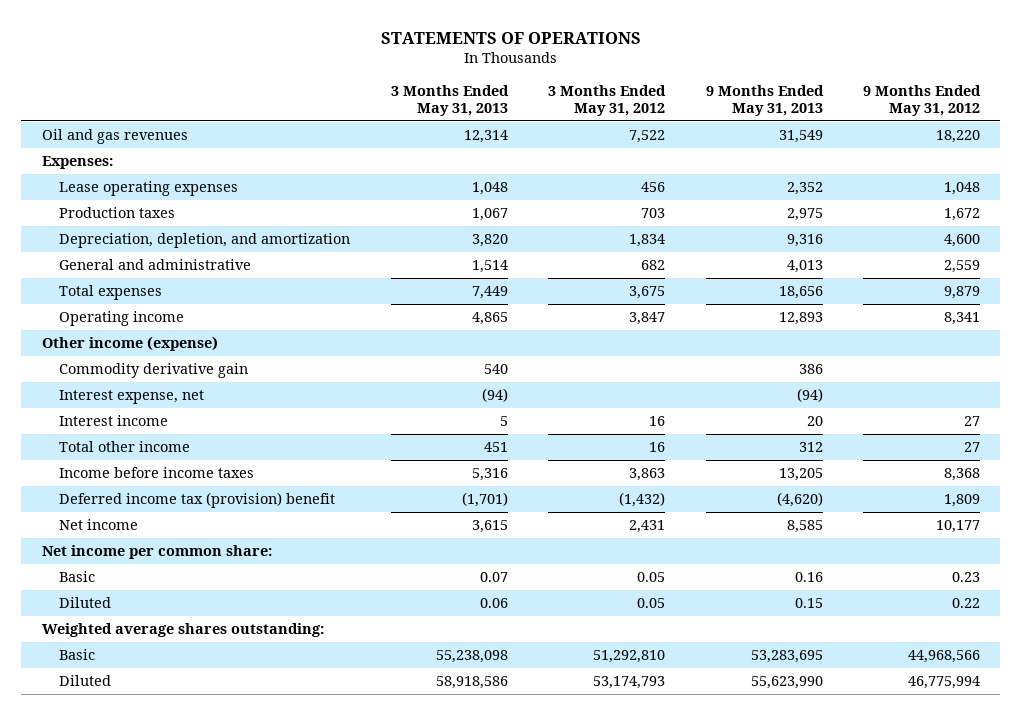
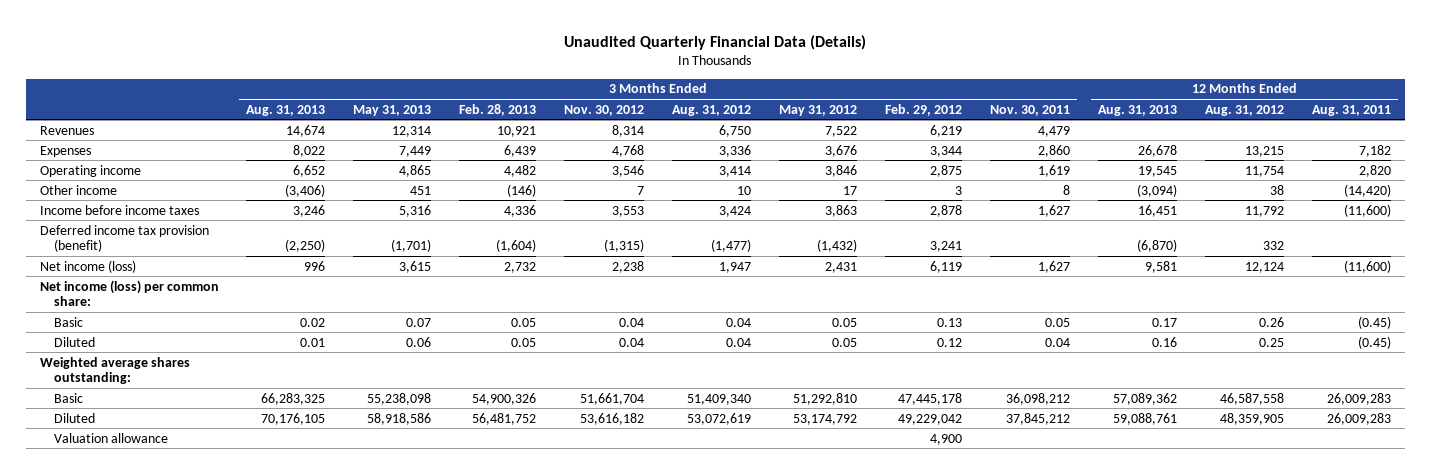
- STATEMENTS OF OPERATIONS
+ Unaudited Quarterly Financial Data (Details)
- | 3 Months Ended May 31, 2013 | 3 Months Ended May 31, 2012 | 9 Months Ended May 31, 2013 | 9 Months Ended May 31, 2012
+ | 3 Months Ended Aug. 31, 2013 | 3 Months Ended May 31, 2013 | 3 Months Ended Feb. 28, 2013 | 3 Months Ended Nov. 30, 2012 | 3 Months Ended Aug. 31, 2012 | 3 Months Ended May 31, 2012 | 3 Months Ended Feb. 29, 2012 | 3 Months Ended Nov. 30, 2011 | 12 Months Ended Aug. 31, 2013 | 12 Months Ended Aug. 31, 2012 | 12 Months Ended Aug. 31, 2011
- Oil and gas revenues | 12,314 | 7,522 | 31,549 | 18,220
- Expenses:
- Lease operating expenses | 1,048 | 456 | 2,352 | 1,048
- Production taxes | 1,067 | 703 | 2,975 | 1,672
- Depreciation, depletion, and amortization | 3,820 | 1,834 | 9,316 | 4,600
- General and administrative | 1,514 | 682 | 4,013 | 2,559
- Total expenses | 7,449 | 3,675 | 18,656 | 9,879
- Operating income | 4,865 | 3,847 | 12,893 | 8,341
- Other income (expense)
- Commodity derivative gain | 540 | | 386 |
- Interest expense, net | (94) | | (94) |
- Interest income | 5 | 16 | 20 | 27
- Total other income | 451 | 16 | 312 | 27
+ Revenues | 14,674 | 12,314 | 10,921 | 8,314 | 6,750 | 7,522 | 6,219 | 4,479 | | |
+ Expenses | 8,022 | 7,449 | 6,439 | 4,768 | 3,336 | 3,676 | 3,344 | 2,860 | 26,678 | 13,215 | 7,182
+ Operating income | 6,652 | 4,865 | 4,482 | 3,546 | 3,414 | 3,846 | 2,875 | 1,619 | 19,545 | 11,754 | 2,820
+ Other income | (3,406) | 451 | (146) | 7 | 10 | 17 | 3 | 8 | (3,094) | 38 | (14,420)
- Deferred income tax (provision) benefit | (1,701) | (1,432) | (4,620) | 1,809
- Net income | 3,615 | 2,431 | 8,585 | 10,177
- Net income per common share:
+ Deferred income tax provision (benefit) | (2,250) | (1,701) | (1,604) | (1,315) | (1,477) | (1,432) | 3,241 | | (6,870) | 332 |
+ Net income (loss) | 996 | 3,615 | 2,732 | 2,238 | 1,947 | 2,431 | 6,119 | 1,627 | 9,581 | 12,124 | (11,600)
+ Net income (loss) per common share:
- Diluted | 58,918,586 | 53,174,793 | 55,623,990 | 46,775,994
+ Diluted | 70,176,105 | 58,918,586 | 56,481,752 | 53,616,182 | 53,072,619 | 53,174,792 | 49,229,042 | 37,845,212 | 59,088,761 | 48,359,905 | 26,009,283
+ Valuation allowance | | | | | | | 4,900 | | | |

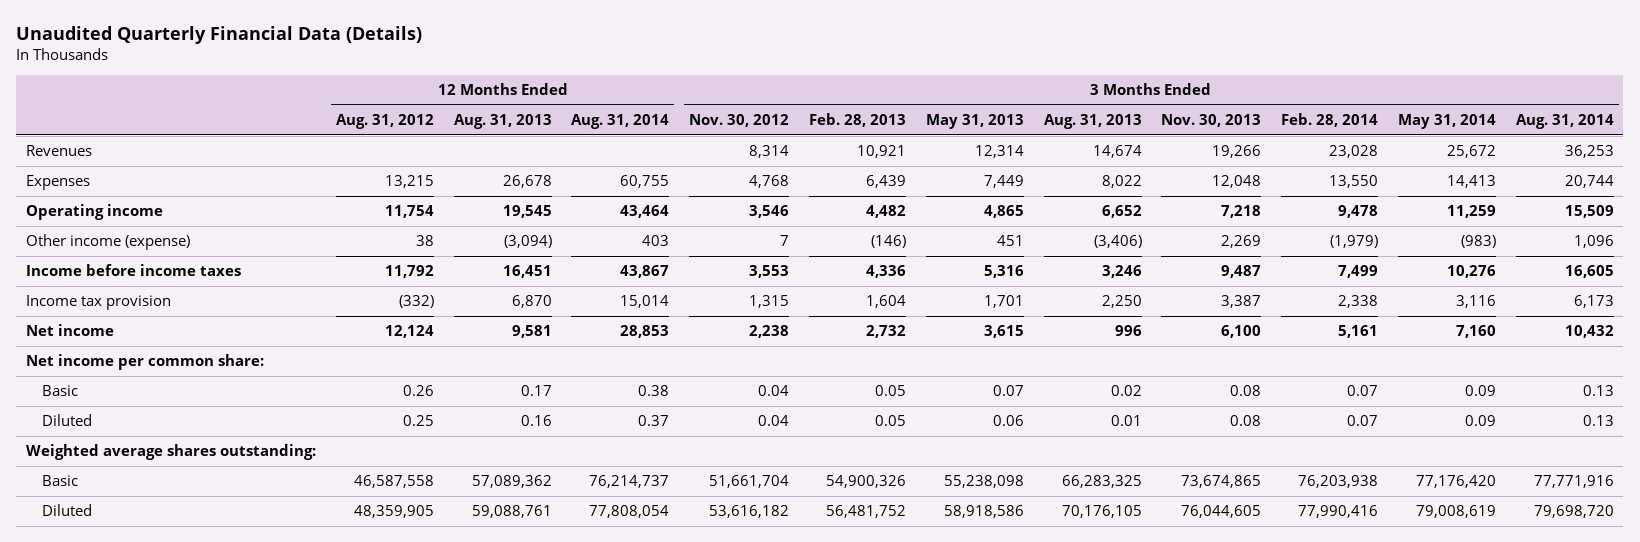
- | 3 Months Ended Aug. 31, 2013 | 3 Months Ended May 31, 2013 | 3 Months Ended Feb. 28, 2013 | 3 Months Ended Nov. 30, 2012 | 3 Months Ended Aug. 31, 2012 | 3 Months Ended May 31, 2012 | 3 Months Ended Feb. 29, 2012 | 3 Months Ended Nov. 30, 2011 | 12 Months Ended Aug. 31, 2013 | 12 Months Ended Aug. 31, 2012 | 12 Months Ended Aug. 31, 2011
+ | 12 Months Ended Aug. 31, 2012 | 12 Months Ended Aug. 31, 2013 | 12 Months Ended Aug. 31, 2014 | 3 Months Ended Nov. 30, 2012 | 3 Months Ended Feb. 28, 2013 | 3 Months Ended May 31, 2013 | 3 Months Ended Aug. 31, 2013 | 3 Months Ended Nov. 30, 2013 | 3 Months Ended Feb. 28, 2014 | 3 Months Ended May 31, 2014 | 3 Months Ended Aug. 31, 2014
- Other income | (3,406) | 451 | (146) | 7 | 10 | 17 | 3 | 8 | (3,094) | 38 | (14,420)
+ Other income (expense) | 38 | (3,094) | 403 | 7 | (146) | 451 | (3,406) | 2,269 | (1,979) | (983) | 1,096
- Deferred income tax provision (benefit) | (2,250) | (1,701) | (1,604) | (1,315) | (1,477) | (1,432) | 3,241 | | (6,870) | 332 |
- Net income (loss) | 996 | 3,615 | 2,732 | 2,238 | 1,947 | 2,431 | 6,119 | 1,627 | 9,581 | 12,124 | (11,600)
- Net income (loss) per common share:
+ Income tax provision | (332) | 6,870 | 15,014 | 1,315 | 1,604 | 1,701 | 2,250 | 3,387 | 2,338 | 3,116 | 6,173
+ Net income | 12,124 | 9,581 | 28,853 | 2,238 | 2,732 | 3,615 | 996 | 6,100 | 5,161 | 7,160 | 10,432
+ Net income per common share:
- Valuation allowance | | | | | | | 4,900 | | | |

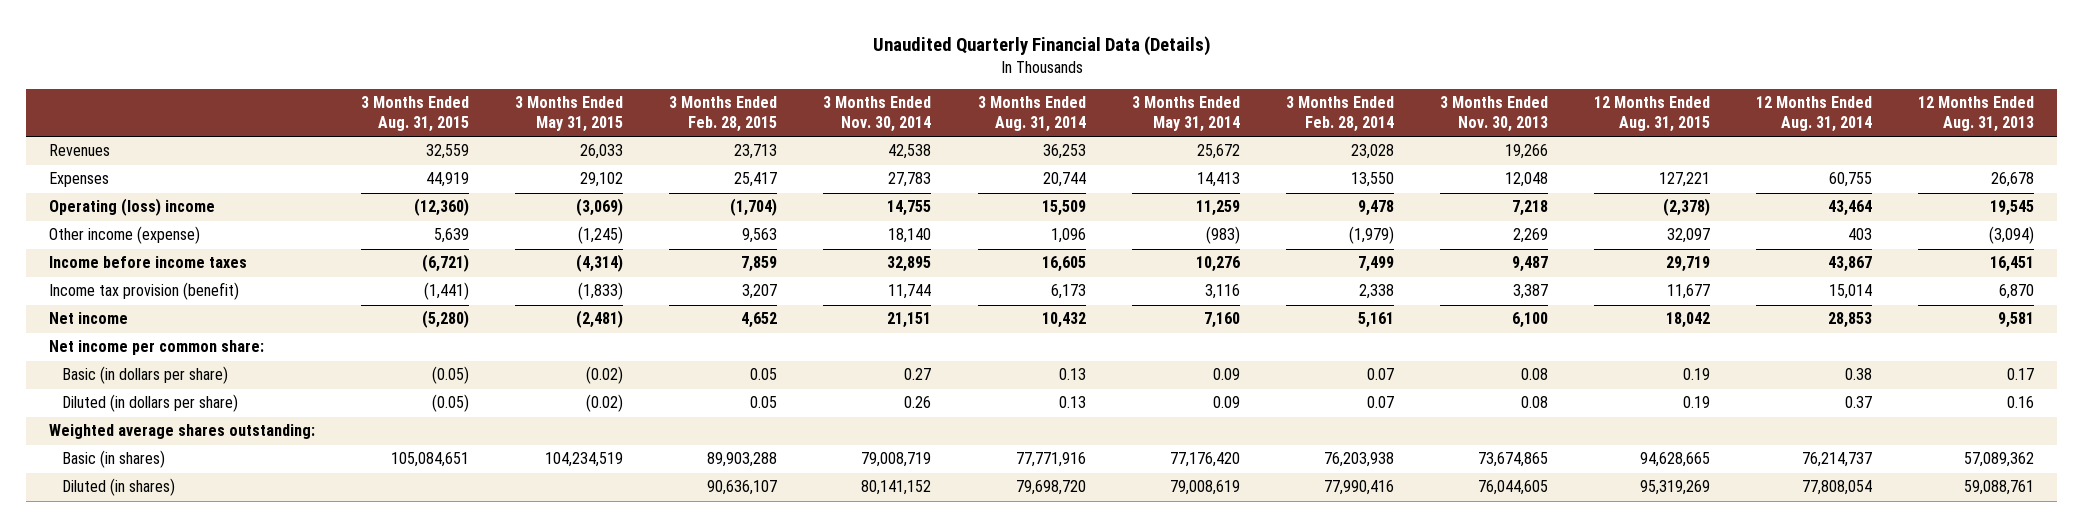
- | 12 Months Ended Aug. 31, 2012 | 12 Months Ended Aug. 31, 2013 | 12 Months Ended Aug. 31, 2014 | 3 Months Ended Nov. 30, 2012 | 3 Months Ended Feb. 28, 2013 | 3 Months Ended May 31, 2013 | 3 Months Ended Aug. 31, 2013 | 3 Months Ended Nov. 30, 2013 | 3 Months Ended Feb. 28, 2014 | 3 Months Ended May 31, 2014 | 3 Months Ended Aug. 31, 2014
+ | 3 Months Ended Aug. 31, 2015 | 3 Months Ended May 31, 2015 | 3 Months Ended Feb. 28, 2015 | 3 Months Ended Nov. 30, 2014 | 3 Months Ended Aug. 31, 2014 | 3 Months Ended May 31, 2014 | 3 Months Ended Feb. 28, 2014 | 3 Months Ended Nov. 30, 2013 | 12 Months Ended Aug. 31, 2015 | 12 Months Ended Aug. 31, 2014 | 12 Months Ended Aug. 31, 2013
- Operating income | 11,754 | 19,545 | 43,464 | 3,546 | 4,482 | 4,865 | 6,652 | 7,218 | 9,478 | 11,259 | 15,509
+ Operating (loss) income | (12,360) | (3,069) | (1,704) | 14,755 | 15,509 | 11,259 | 9,478 | 7,218 | (2,378) | 43,464 | 19,545
- Income tax provision | (332) | 6,870 | 15,014 | 1,315 | 1,604 | 1,701 | 2,250 | 3,387 | 2,338 | 3,116 | 6,173
+ Income tax provision (benefit) | (1,441) | (1,833) | 3,207 | 11,744 | 6,173 | 3,116 | 2,338 | 3,387 | 11,677 | 15,014 | 6,870
- Basic | 0.26 | 0.17 | 0.38 | 0.04 | 0.05 | 0.07 | 0.02 | 0.08 | 0.07 | 0.09 | 0.13
- Diluted | 0.25 | 0.16 | 0.37 | 0.04 | 0.05 | 0.06 | 0.01 | 0.08 | 0.07 | 0.09 | 0.13
+ Basic (in dollars per share) | (0.05) | (0.02) | 0.05 | 0.27 | 0.13 | 0.09 | 0.07 | 0.08 | 0.19 | 0.38 | 0.17
+ Diluted (in dollars per share) | (0.05) | (0.02) | 0.05 | 0.26 | 0.13 | 0.09 | 0.07 | 0.08 | 0.19 | 0.37 | 0.16
- Basic | 46,587,558 | 57,089,362 | 76,214,737 | 51,661,704 | 54,900,326 | 55,238,098 | 66,283,325 | 73,674,865 | 76,203,938 | 77,176,420 | 77,771,916
- Diluted | 48,359,905 | 59,088,761 | 77,808,054 | 53,616,182 | 56,481,752 | 58,918,586 | 70,176,105 | 76,044,605 | 77,990,416 | 79,008,619 | 79,698,720
+ Basic (in shares) | 105,084,651 | 104,234,519 | 89,903,288 | 79,008,719 | 77,771,916 | 77,176,420 | 76,203,938 | 73,674,865 | 94,628,665 | 76,214,737 | 57,089,362
+ Diluted (in shares) | | | 90,636,107 | 80,141,152 | 79,698,720 | 79,008,619 | 77,990,416 | 76,044,605 | 95,319,269 | 77,808,054 | 59,088,761

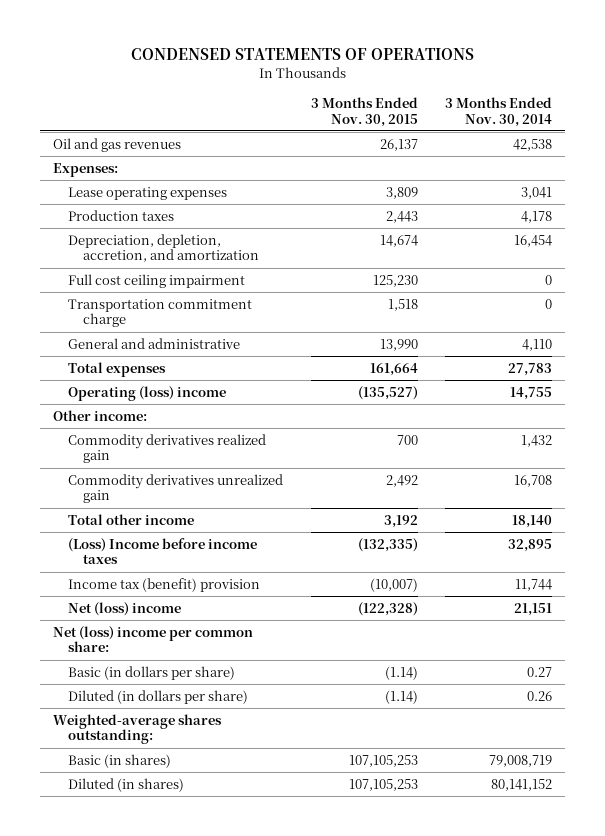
- Unaudited Quarterly Financial Data (Details)
+ CONDENSED STATEMENTS OF OPERATIONS
- | 3 Months Ended Aug. 31, 2015 | 3 Months Ended May 31, 2015 | 3 Months Ended Feb. 28, 2015 | 3 Months Ended Nov. 30, 2014 | 3 Months Ended Aug. 31, 2014 | 3 Months Ended May 31, 2014 | 3 Months Ended Feb. 28, 2014 | 3 Months Ended Nov. 30, 2013 | 12 Months Ended Aug. 31, 2015 | 12 Months Ended Aug. 31, 2014 | 12 Months Ended Aug. 31, 2013
+ | 3 Months Ended Nov. 30, 2015 | 3 Months Ended Nov. 30, 2014
- Revenues | 32,559 | 26,033 | 23,713 | 42,538 | 36,253 | 25,672 | 23,028 | 19,266 | | |
- Expenses | 44,919 | 29,102 | 25,417 | 27,783 | 20,744 | 14,413 | 13,550 | 12,048 | 127,221 | 60,755 | 26,678
+ Oil and gas revenues | 26,137 | 42,538
+ Expenses:
+ Lease operating expenses | 3,809 | 3,041
+ Production taxes | 2,443 | 4,178
+ Depreciation, depletion, accretion, and amortization | 14,674 | 16,454
+ Full cost ceiling impairment | 125,230 | 0
+ Transportation commitment charge | 1,518 | 0
+ General and administrative | 13,990 | 4,110
+ Total expenses | 161,664 | 27,783
- Other income (expense) | 5,639 | (1,245) | 9,563 | 18,140 | 1,096 | (983) | (1,979) | 2,269 | 32,097 | 403 | (3,094)
- Income before income taxes | (6,721) | (4,314) | 7,859 | 32,895 | 16,605 | 10,276 | 7,499 | 9,487 | 29,719 | 43,867 | 16,451
- Income tax provision (benefit) | (1,441) | (1,833) | 3,207 | 11,744 | 6,173 | 3,116 | 2,338 | 3,387 | 11,677 | 15,014 | 6,870
- Net income | (5,280) | (2,481) | 4,652 | 21,151 | 10,432 | 7,160 | 5,161 | 6,100 | 18,042 | 28,853 | 9,581
- Net income per common share:
+ Other income:
+ Commodity derivatives realized gain | 700 | 1,432
+ Commodity derivatives unrealized gain | 2,492 | 16,708
+ Total other income | 3,192 | 18,140
+ (Loss) Income before income taxes | (132,335) | 32,895
+ Income tax (benefit) provision | (10,007) | 11,744
+ Net (loss) income | (122,328) | 21,151
+ Net (loss) income per common share:
- Weighted average shares outstanding:
+ Weighted-average shares outstanding:

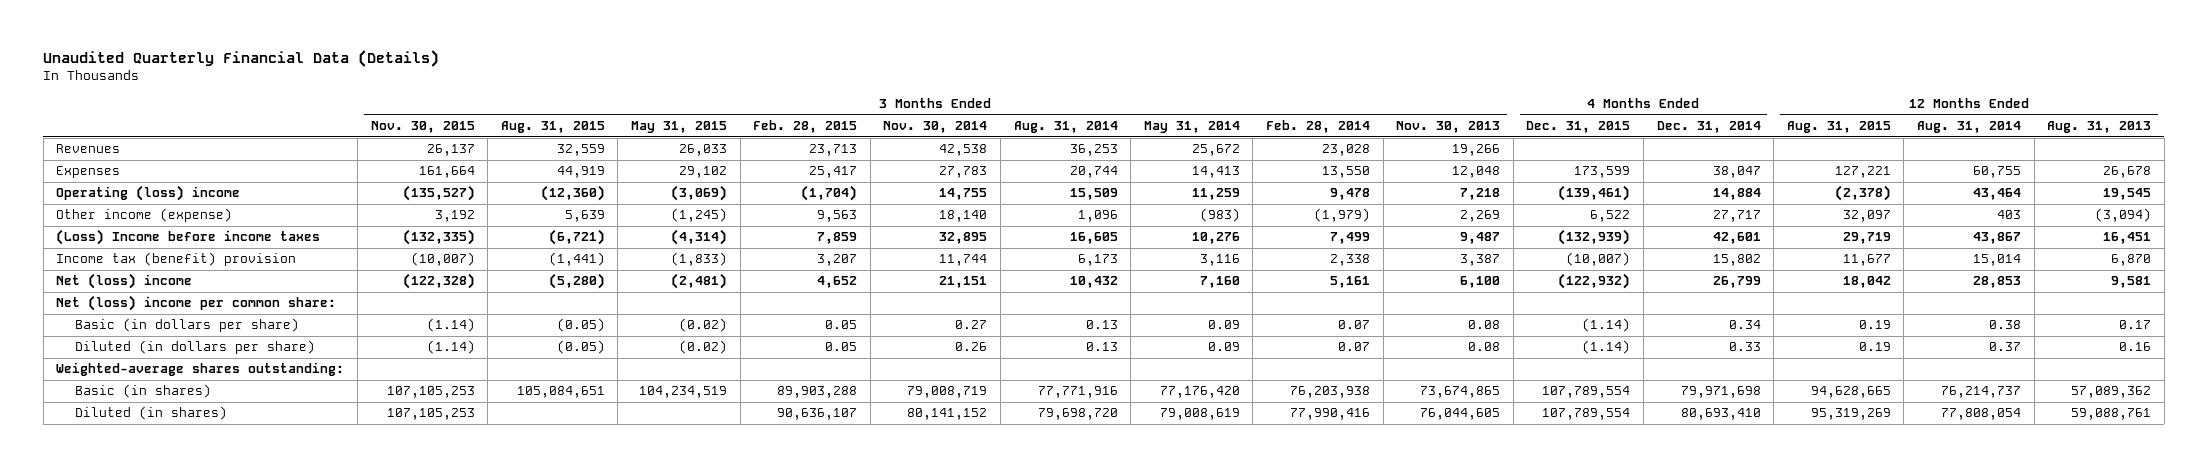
- CONDENSED STATEMENTS OF OPERATIONS
+ Unaudited Quarterly Financial Data (Details)
- | 3 Months Ended Nov. 30, 2015 | 3 Months Ended Nov. 30, 2014
+ | 3 Months Ended Nov. 30, 2015 | 3 Months Ended Aug. 31, 2015 | 3 Months Ended May 31, 2015 | 3 Months Ended Feb. 28, 2015 | 3 Months Ended Nov. 30, 2014 | 3 Months Ended Aug. 31, 2014 | 3 Months Ended May 31, 2014 | 3 Months Ended Feb. 28, 2014 | 3 Months Ended Nov. 30, 2013 | 4 Months Ended Dec. 31, 2015 | 4 Months Ended Dec. 31, 2014 | 12 Months Ended Aug. 31, 2015 | 12 Months Ended Aug. 31, 2014 | 12 Months Ended Aug. 31, 2013
- Oil and gas revenues | 26,137 | 42,538
- Expenses:
- Lease operating expenses | 3,809 | 3,041
- Production taxes | 2,443 | 4,178
- Depreciation, depletion, accretion, and amortization | 14,674 | 16,454
- Full cost ceiling impairment | 125,230 | 0
- Transportation commitment charge | 1,518 | 0
- General and administrative | 13,990 | 4,110
- Total expenses | 161,664 | 27,783
+ Revenues | 26,137 | 32,559 | 26,033 | 23,713 | 42,538 | 36,253 | 25,672 | 23,028 | 19,266 | | | | |
+ Expenses | 161,664 | 44,919 | 29,102 | 25,417 | 27,783 | 20,744 | 14,413 | 13,550 | 12,048 | 173,599 | 38,047 | 127,221 | 60,755 | 26,678
- Other income:
- Commodity derivatives realized gain | 700 | 1,432
- Commodity derivatives unrealized gain | 2,492 | 16,708
- Total other income | 3,192 | 18,140
+ Other income (expense) | 3,192 | 5,639 | (1,245) | 9,563 | 18,140 | 1,096 | (983) | (1,979) | 2,269 | 6,522 | 27,717 | 32,097 | 403 | (3,094)

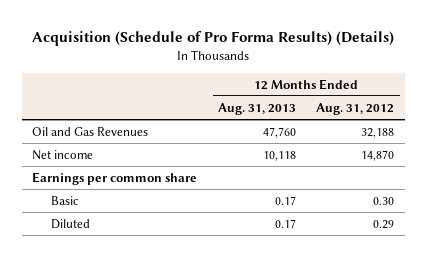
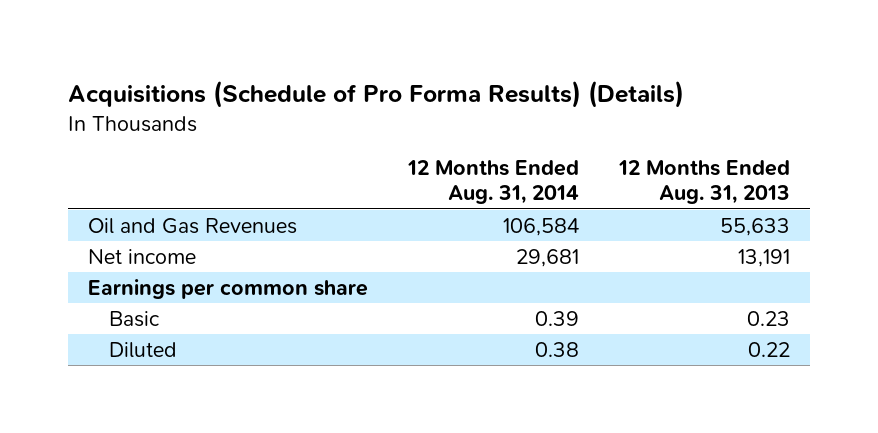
- Acquisition (Schedule of Pro Forma Results) (Details)
+ Acquisitions (Schedule of Pro Forma Results) (Details)
- | 12 Months Ended Aug. 31, 2013 | 12 Months Ended Aug. 31, 2012
+ | 12 Months Ended Aug. 31, 2014 | 12 Months Ended Aug. 31, 2013
- Oil and Gas Revenues | 47,760 | 32,188
- Net income | 10,118 | 14,870
+ Oil and Gas Revenues | 106,584 | 55,633
+ Net income | 29,681 | 13,191
- Basic | 0.17 | 0.30
- Diluted | 0.17 | 0.29
+ Basic | 0.39 | 0.23
+ Diluted | 0.38 | 0.22

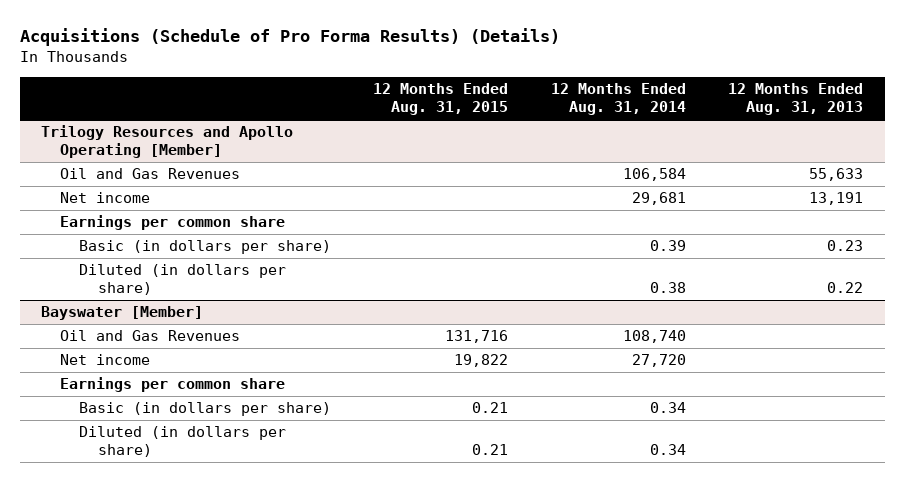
- | 12 Months Ended Aug. 31, 2014 | 12 Months Ended Aug. 31, 2013
+ | 12 Months Ended Aug. 31, 2015 | 12 Months Ended Aug. 31, 2014 | 12 Months Ended Aug. 31, 2013
+ Trilogy Resources and Apollo Operating [Member]
- Basic | 0.39 | 0.23
- Diluted | 0.38 | 0.22
+ Basic (in dollars per share) | | 0.39 | 0.23
+ Diluted (in dollars per share) | | 0.38 | 0.22
+ Bayswater [Member]
+ Oil and Gas Revenues | 131,716 | 108,740 |
+ Net income | 19,822 | 27,720 |
+ Earnings per common share
+ Basic (in dollars per share) | 0.21 | 0.34 |
+ Diluted (in dollars per share) | 0.21 | 0.34 |

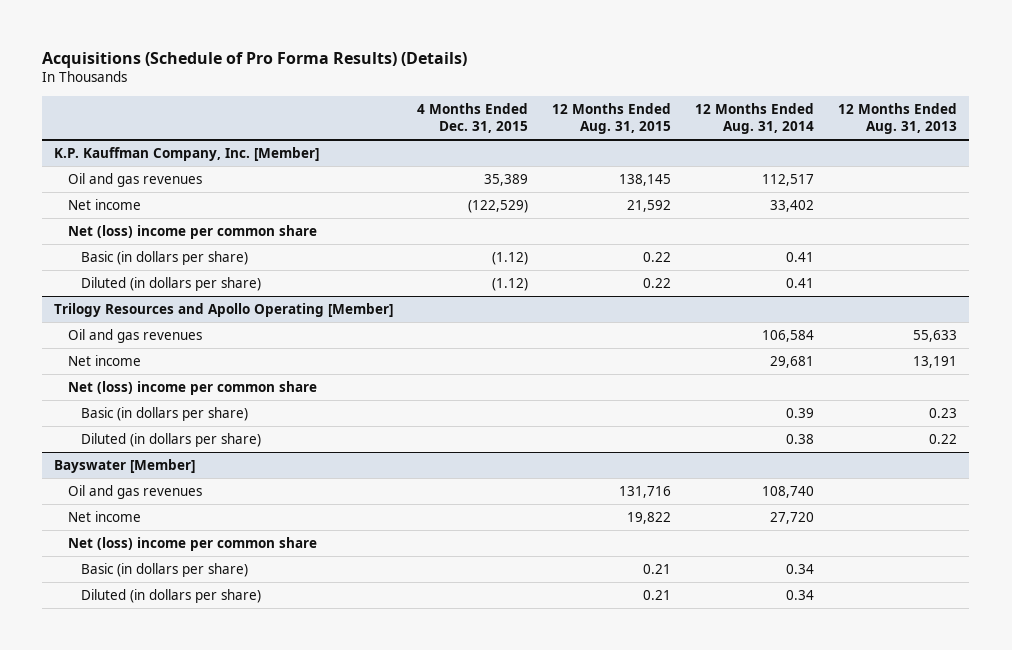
- | 12 Months Ended Aug. 31, 2015 | 12 Months Ended Aug. 31, 2014 | 12 Months Ended Aug. 31, 2013
+ | 4 Months Ended Dec. 31, 2015 | 12 Months Ended Aug. 31, 2015 | 12 Months Ended Aug. 31, 2014 | 12 Months Ended Aug. 31, 2013
+ K.P. Kauffman Company, Inc. [Member]
+ Oil and gas revenues | 35,389 | 138,145 | 112,517 |
+ Net income | (122,529) | 21,592 | 33,402 |
+ Net (loss) income per common share
+ Basic (in dollars per share) | (1.12) | 0.22 | 0.41 |
+ Diluted (in dollars per share) | (1.12) | 0.22 | 0.41 |
@ Trilogy Resources and Apollo Operating [Member]
- Oil and Gas Revenues | | 106,584 | 55,633
+ Oil and gas revenues | | | 106,584 | 55,633
- Earnings per common share
+ Net (loss) income per common share
@ Bayswater [Member]
- Oil and Gas Revenues | 131,716 | 108,740 |
+ Oil and gas revenues | | 131,716 | 108,740 |
- Earnings per common share
+ Net (loss) income per common share

